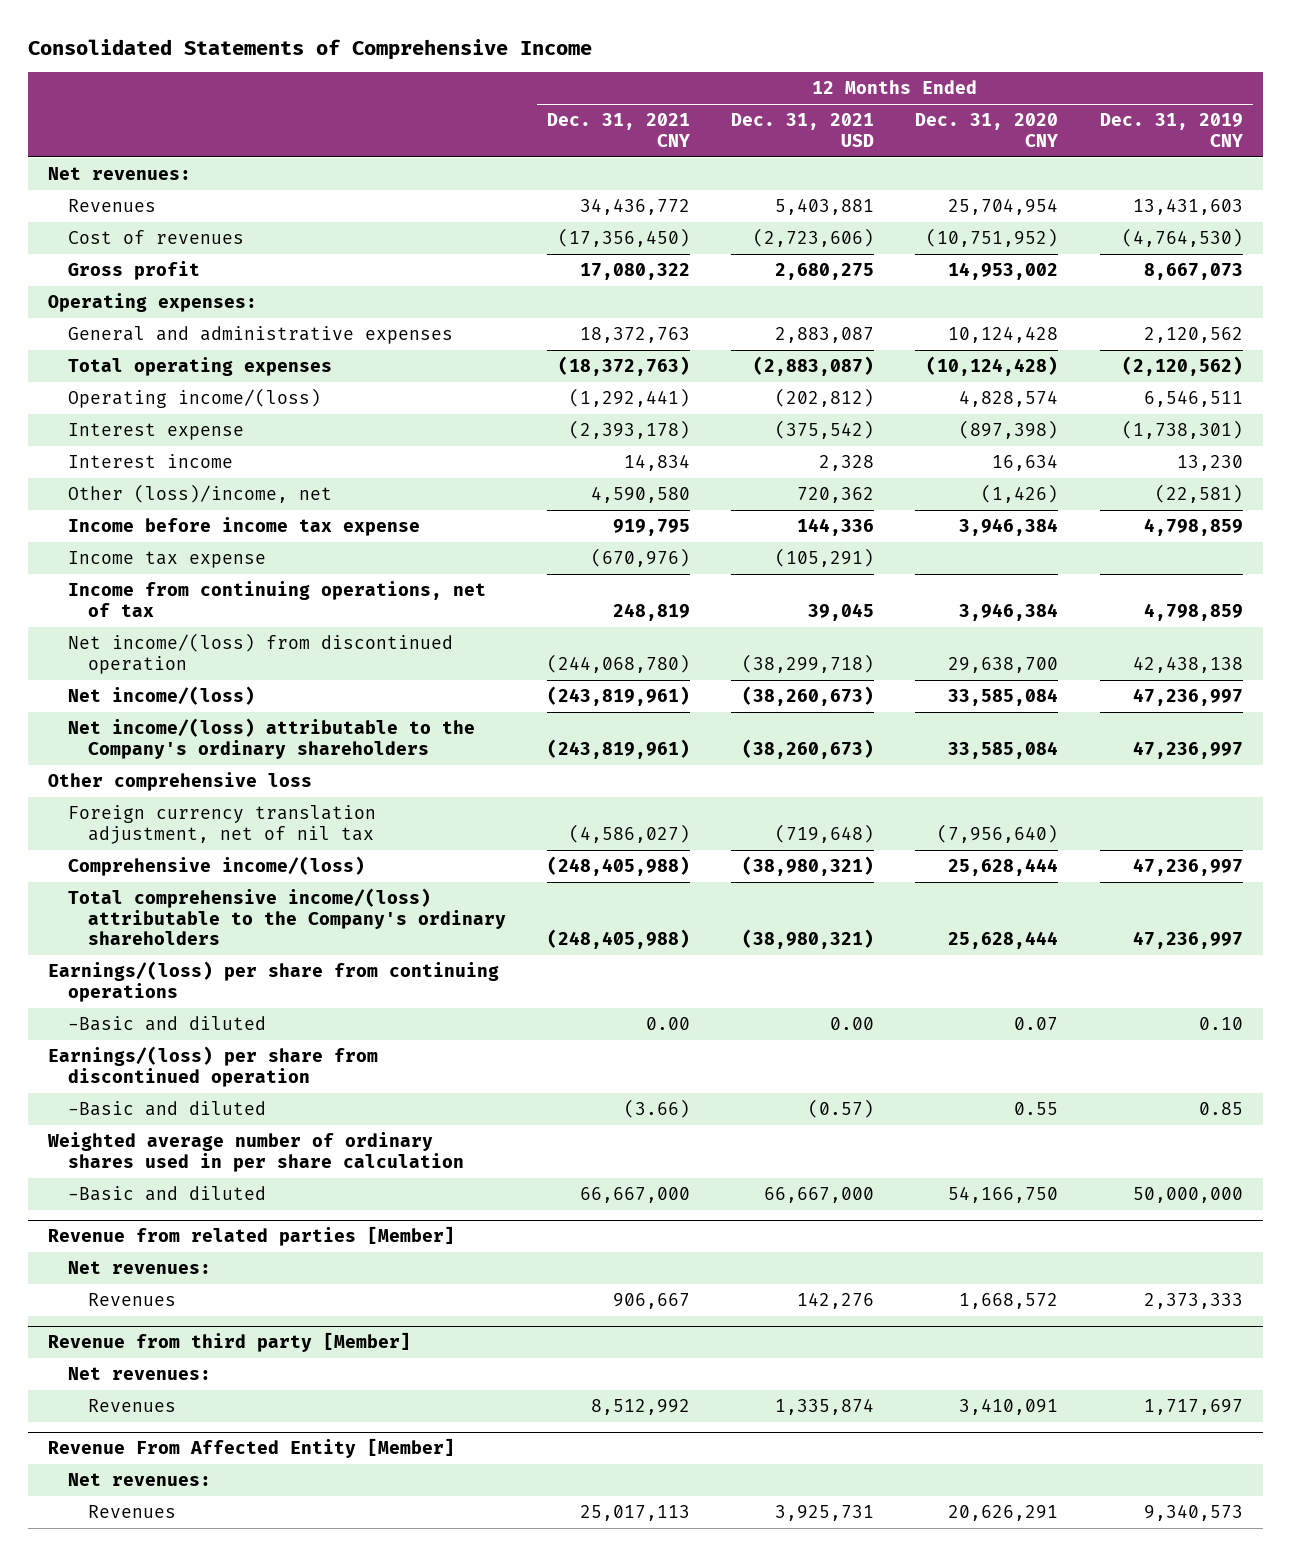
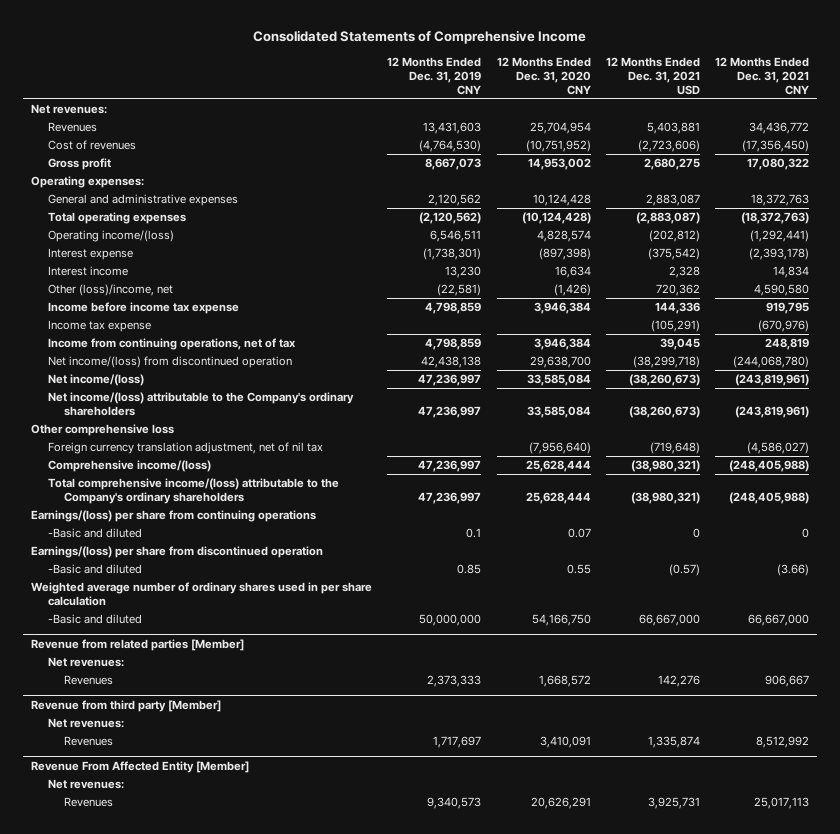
- | 12 Months Ended Dec. 31, 2021 CNY | 12 Months Ended Dec. 31, 2021 USD | 12 Months Ended Dec. 31, 2020 CNY | 12 Months Ended Dec. 31, 2019 CNY
+ | 12 Months Ended Dec. 31, 2019 CNY | 12 Months Ended Dec. 31, 2020 CNY | 12 Months Ended Dec. 31, 2021 USD | 12 Months Ended Dec. 31, 2021 CNY
- -Basic and diluted | 0.00 | 0.00 | 0.07 | 0.10
+ -Basic and diluted | 0.1 | 0.07 | 0 | 0

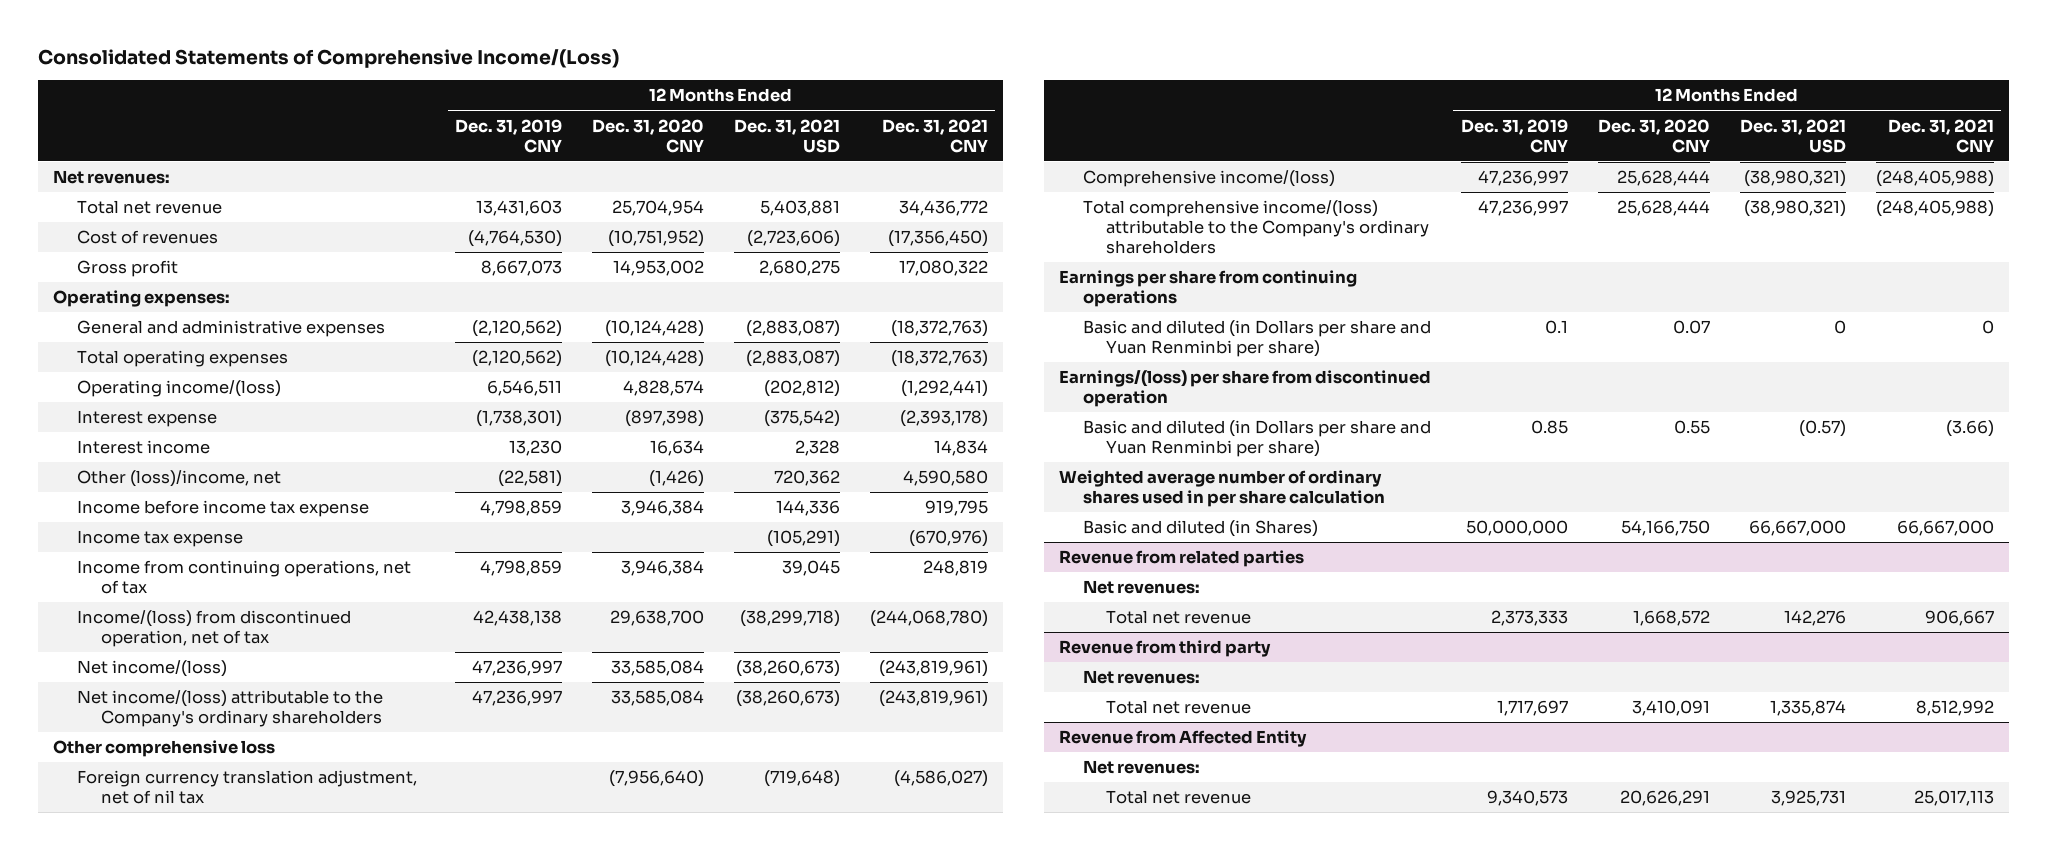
- Consolidated Statements of Comprehensive Income
+ Consolidated Statements of Comprehensive Income/(Loss)
- Revenues | 13,431,603 | 25,704,954 | 5,403,881 | 34,436,772
+ Total net revenue | 13,431,603 | 25,704,954 | 5,403,881 | 34,436,772
- General and administrative expenses | 2,120,562 | 10,124,428 | 2,883,087 | 18,372,763
+ General and administrative expenses | (2,120,562) | (10,124,428) | (2,883,087) | (18,372,763)
- Net income/(loss) from discontinued operation | 42,438,138 | 29,638,700 | (38,299,718) | (244,068,780)
+ Income/(loss) from discontinued operation, net of tax | 42,438,138 | 29,638,700 | (38,299,718) | (244,068,780)
- Earnings/(loss) per share from continuing operations
- -Basic and diluted | 0.1 | 0.07 | 0 | 0
+ Earnings per share from continuing operations
+ Basic and diluted (in Dollars per share and Yuan Renminbi per share) | 0.1 | 0.07 | 0 | 0
- -Basic and diluted | 0.85 | 0.55 | (0.57) | (3.66)
+ Basic and diluted (in Dollars per share and Yuan Renminbi per share) | 0.85 | 0.55 | (0.57) | (3.66)
- -Basic and diluted | 50,000,000 | 54,166,750 | 66,667,000 | 66,667,000
- Revenue from related parties [Member]
+ Basic and diluted (in Shares) | 50,000,000 | 54,166,750 | 66,667,000 | 66,667,000
+ Revenue from related parties
- Revenues | 2,373,333 | 1,668,572 | 142,276 | 906,667
- Revenue from third party [Member]
+ Total net revenue | 2,373,333 | 1,668,572 | 142,276 | 906,667
+ Revenue from third party
- Revenues | 1,717,697 | 3,410,091 | 1,335,874 | 8,512,992
- Revenue From Affected Entity [Member]
+ Total net revenue | 1,717,697 | 3,410,091 | 1,335,874 | 8,512,992
+ Revenue from Affected Entity
- Revenues | 9,340,573 | 20,626,291 | 3,925,731 | 25,017,113
+ Total net revenue | 9,340,573 | 20,626,291 | 3,925,731 | 25,017,113

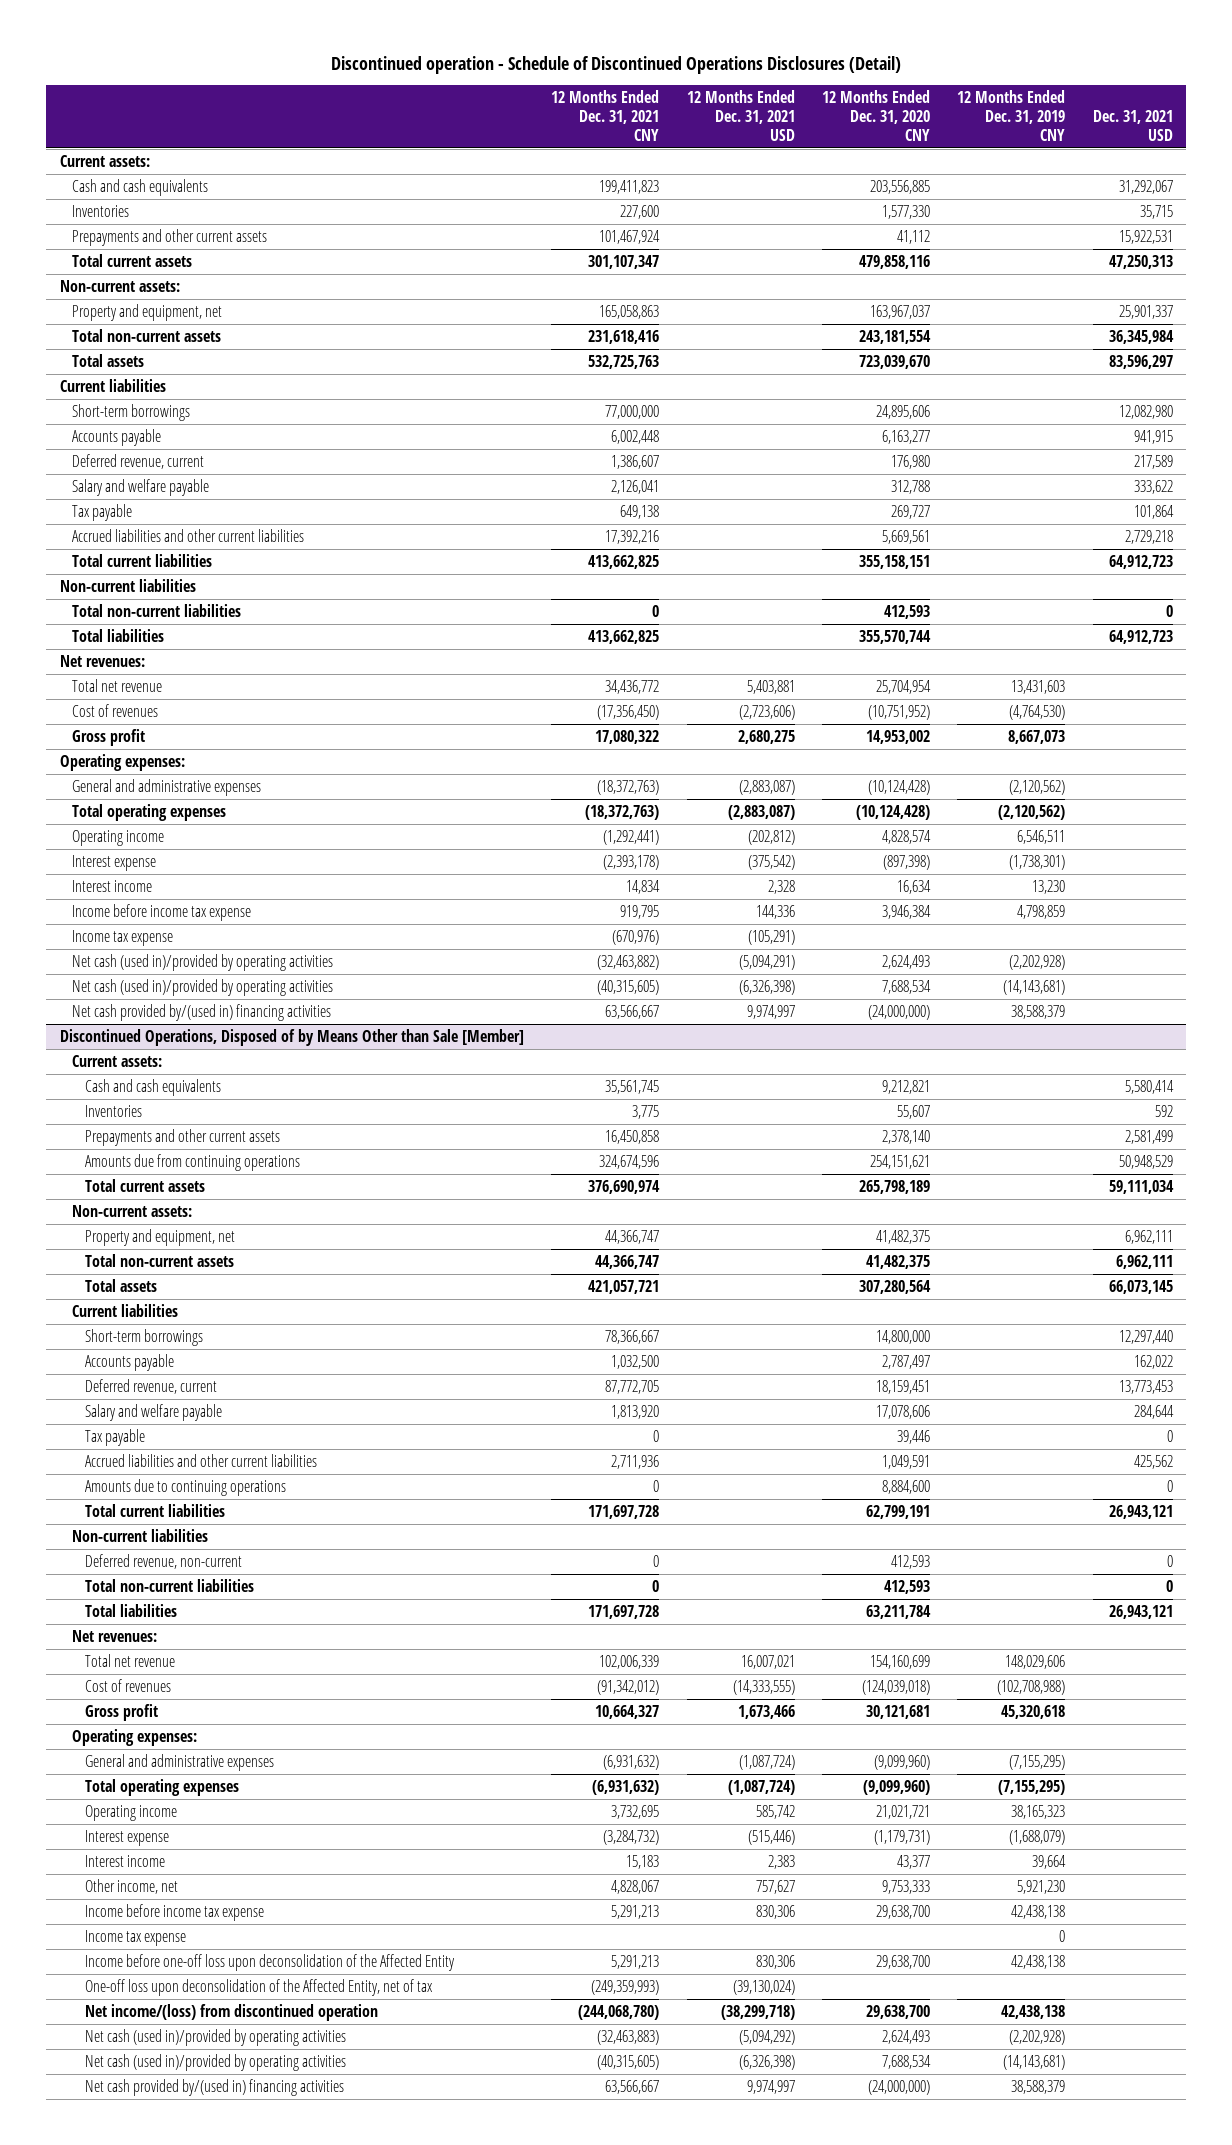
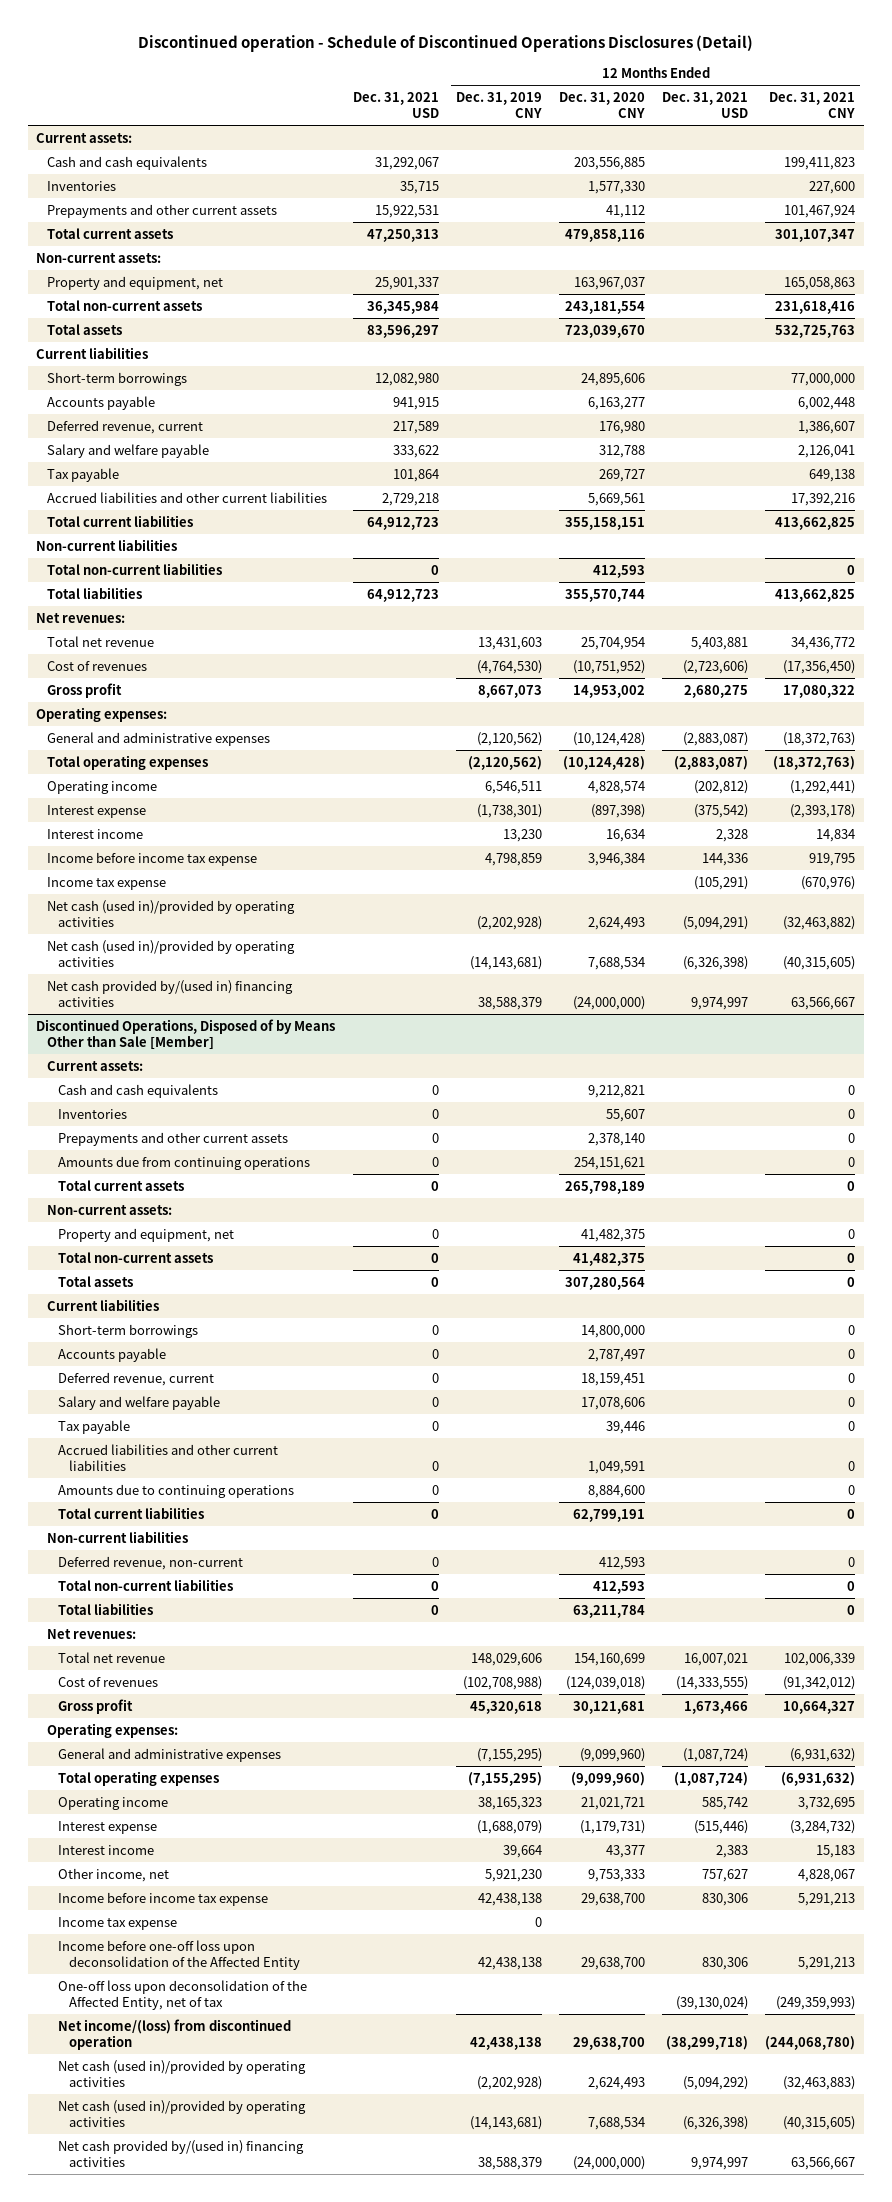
- | 12 Months Ended Dec. 31, 2021 CNY | 12 Months Ended Dec. 31, 2021 USD | 12 Months Ended Dec. 31, 2020 CNY | 12 Months Ended Dec. 31, 2019 CNY | Dec. 31, 2021 USD
+ | Dec. 31, 2021 USD | 12 Months Ended Dec. 31, 2019 CNY | 12 Months Ended Dec. 31, 2020 CNY | 12 Months Ended Dec. 31, 2021 USD | 12 Months Ended Dec. 31, 2021 CNY
@ Discontinued Operations, Disposed of by Means Other than Sale [Member]
- Cash and cash equivalents | 35,561,745 | | 9,212,821 | | 5,580,414
- Inventories | 3,775 | | 55,607 | | 592
- Prepayments and other current assets | 16,450,858 | | 2,378,140 | | 2,581,499
- Amounts due from continuing operations | 324,674,596 | | 254,151,621 | | 50,948,529
- Total current assets | 376,690,974 | | 265,798,189 | | 59,111,034
+ Cash and cash equivalents | 0 | | 9,212,821 | | 0
+ Inventories | 0 | | 55,607 | | 0
+ Prepayments and other current assets | 0 | | 2,378,140 | | 0
+ Amounts due from continuing operations | 0 | | 254,151,621 | | 0
+ Total current assets | 0 | | 265,798,189 | | 0
- Property and equipment, net | 44,366,747 | | 41,482,375 | | 6,962,111
- Total non-current assets | 44,366,747 | | 41,482,375 | | 6,962,111
- Total assets | 421,057,721 | | 307,280,564 | | 66,073,145
+ Property and equipment, net | 0 | | 41,482,375 | | 0
+ Total non-current assets | 0 | | 41,482,375 | | 0
+ Total assets | 0 | | 307,280,564 | | 0
- Short-term borrowings | 78,366,667 | | 14,800,000 | | 12,297,440
- Accounts payable | 1,032,500 | | 2,787,497 | | 162,022
- Deferred revenue, current | 87,772,705 | | 18,159,451 | | 13,773,453
- Salary and welfare payable | 1,813,920 | | 17,078,606 | | 284,644
+ Short-term borrowings | 0 | | 14,800,000 | | 0
+ Accounts payable | 0 | | 2,787,497 | | 0
+ Deferred revenue, current | 0 | | 18,159,451 | | 0
+ Salary and welfare payable | 0 | | 17,078,606 | | 0
- Accrued liabilities and other current liabilities | 2,711,936 | | 1,049,591 | | 425,562
+ Accrued liabilities and other current liabilities | 0 | | 1,049,591 | | 0
- Total current liabilities | 171,697,728 | | 62,799,191 | | 26,943,121
+ Total current liabilities | 0 | | 62,799,191 | | 0
- Total liabilities | 171,697,728 | | 63,211,784 | | 26,943,121
+ Total liabilities | 0 | | 63,211,784 | | 0

